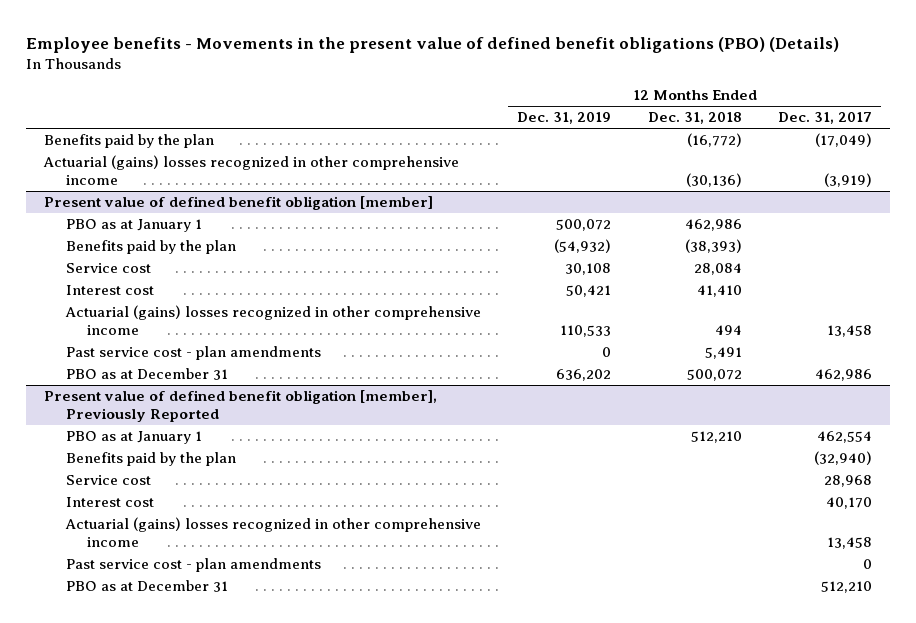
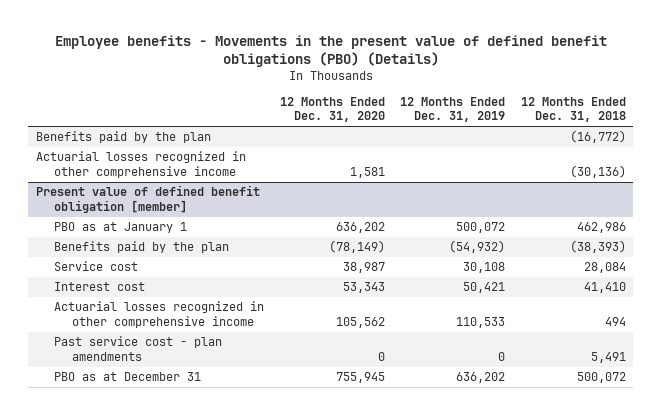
- | 12 Months Ended Dec. 31, 2019 | 12 Months Ended Dec. 31, 2018 | 12 Months Ended Dec. 31, 2017
+ | 12 Months Ended Dec. 31, 2020 | 12 Months Ended Dec. 31, 2019 | 12 Months Ended Dec. 31, 2018
- Actuarial (gains) losses recognized in other comprehensive income | | (30,136) | (3,919)
+ Actuarial losses recognized in other comprehensive income | 1,581 | | (30,136)
@ Present value of defined benefit obligation [member]
- Actuarial (gains) losses recognized in other comprehensive income | 110,533 | 494 | 13,458
+ Actuarial losses recognized in other comprehensive income | 105,562 | 110,533 | 494
- Present value of defined benefit obligation [member], Previously Reported
- PBO as at January 1 | | 512,210 | 462,554
- Benefits paid by the plan | | | (32,940)
- Service cost | | | 28,968
- Interest cost | | | 40,170
- Actuarial (gains) losses recognized in other comprehensive income | | | 13,458
- Past service cost - plan amendments | | | 0
- PBO as at December 31 | | | 512,210

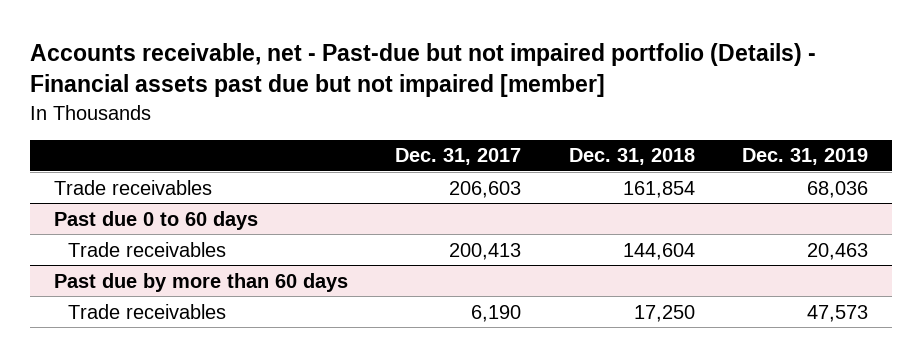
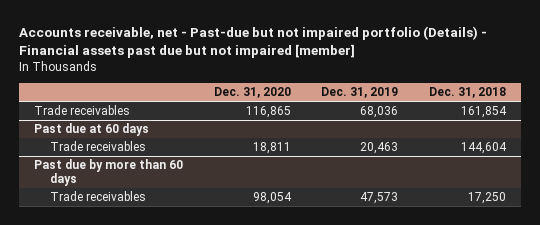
- | Dec. 31, 2017 | Dec. 31, 2018 | Dec. 31, 2019
+ | Dec. 31, 2020 | Dec. 31, 2019 | Dec. 31, 2018
- Past due 0 to 60 days
+ Past due at 60 days

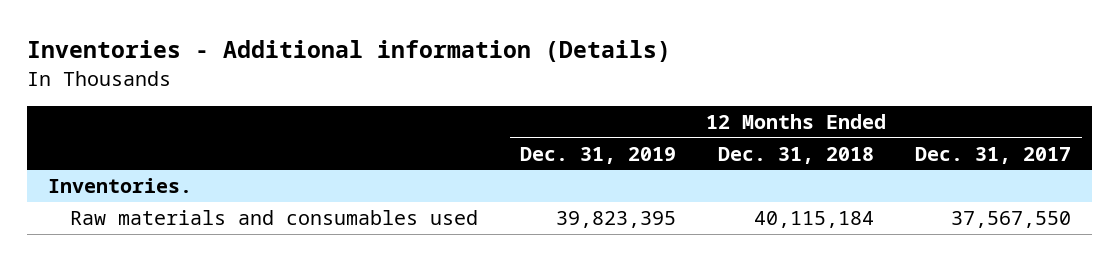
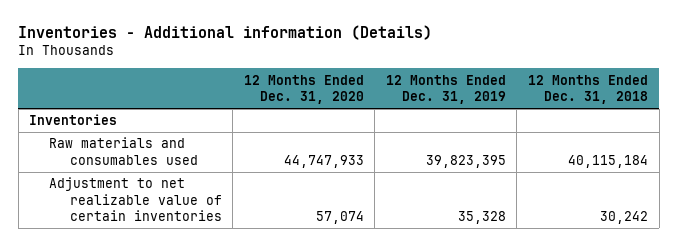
- | 12 Months Ended Dec. 31, 2019 | 12 Months Ended Dec. 31, 2018 | 12 Months Ended Dec. 31, 2017
+ | 12 Months Ended Dec. 31, 2020 | 12 Months Ended Dec. 31, 2019 | 12 Months Ended Dec. 31, 2018
- Inventories.
+ Inventories
+ Adjustment to net realizable value of certain inventories | 57,074 | 35,328 | 30,242

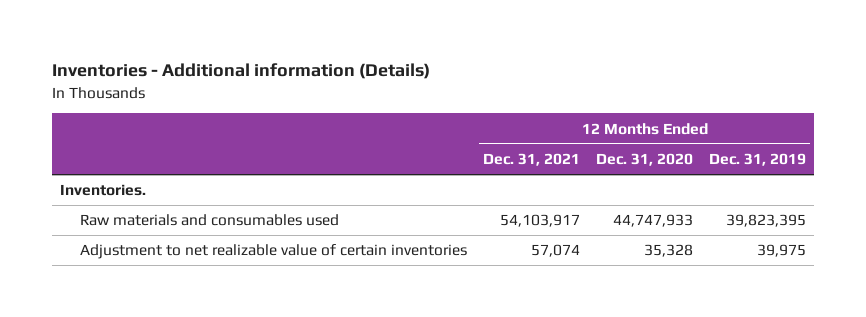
- | 12 Months Ended Dec. 31, 2020 | 12 Months Ended Dec. 31, 2019 | 12 Months Ended Dec. 31, 2018
+ | 12 Months Ended Dec. 31, 2021 | 12 Months Ended Dec. 31, 2020 | 12 Months Ended Dec. 31, 2019
- Inventories
+ Inventories.
- Adjustment to net realizable value of certain inventories | 57,074 | 35,328 | 30,242
+ Adjustment to net realizable value of certain inventories | 57,074 | 35,328 | 39,975

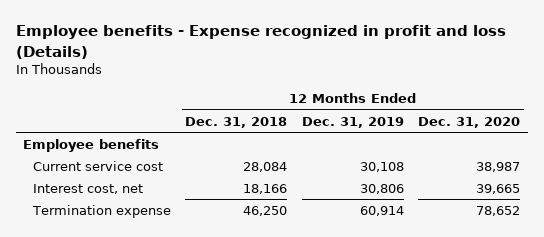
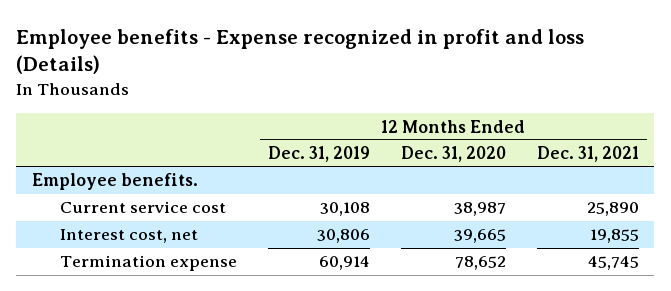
- | 12 Months Ended Dec. 31, 2018 | 12 Months Ended Dec. 31, 2019 | 12 Months Ended Dec. 31, 2020
+ | 12 Months Ended Dec. 31, 2019 | 12 Months Ended Dec. 31, 2020 | 12 Months Ended Dec. 31, 2021
- Employee benefits
+ Employee benefits.

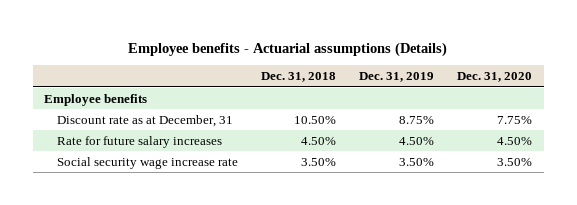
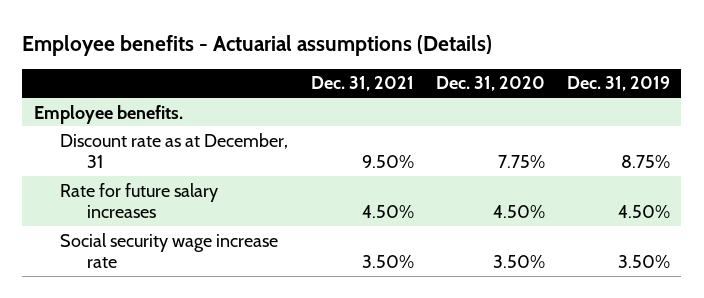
- | Dec. 31, 2018 | Dec. 31, 2019 | Dec. 31, 2020
+ | Dec. 31, 2021 | Dec. 31, 2020 | Dec. 31, 2019
- Employee benefits
+ Employee benefits.

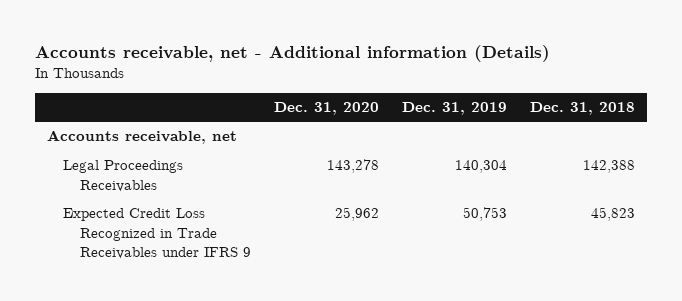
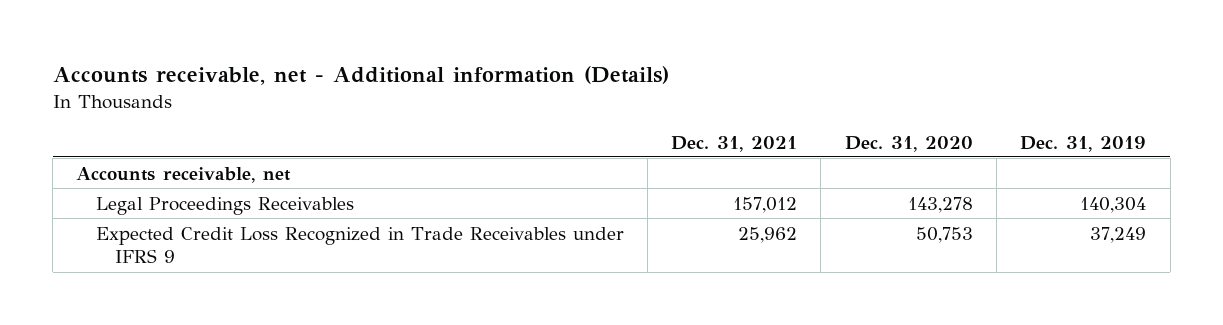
- | Dec. 31, 2020 | Dec. 31, 2019 | Dec. 31, 2018
+ | Dec. 31, 2021 | Dec. 31, 2020 | Dec. 31, 2019
- Expected Credit Loss Recognized in Trade Receivables under IFRS 9 | 25,962 | 50,753 | 45,823
+ Expected Credit Loss Recognized in Trade Receivables under IFRS 9 | 25,962 | 50,753 | 37,249

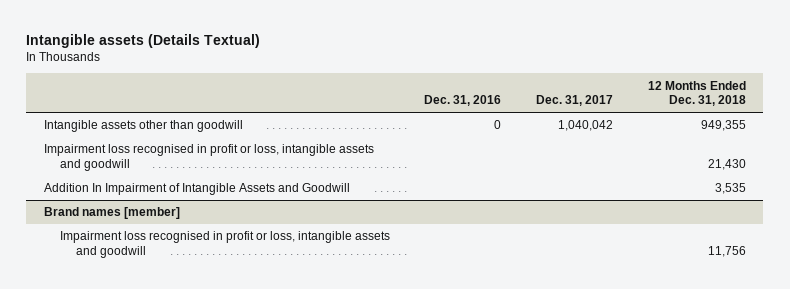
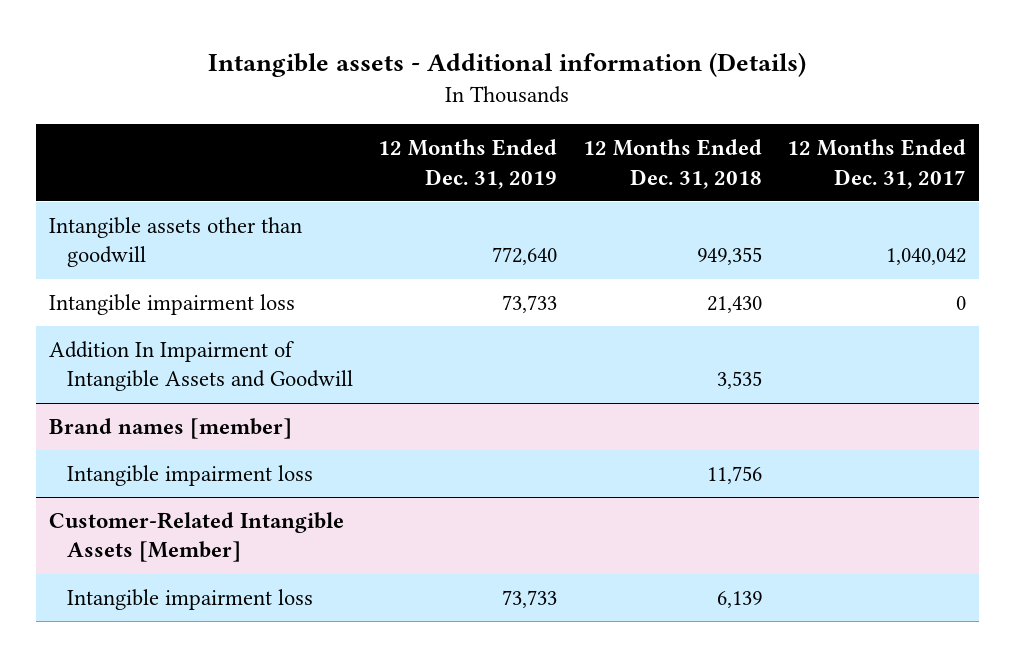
- Intangible assets (Details Textual)
+ Intangible assets - Additional information (Details)
- | Dec. 31, 2016 | Dec. 31, 2017 | 12 Months Ended Dec. 31, 2018
+ | 12 Months Ended Dec. 31, 2019 | 12 Months Ended Dec. 31, 2018 | 12 Months Ended Dec. 31, 2017
- Impairment loss recognised in profit or loss, intangible assets and goodwill | | | 21,430
+ Intangible impairment loss | 73,733 | 21,430 | 0
@ Brand names [member]
- Impairment loss recognised in profit or loss, intangible assets and goodwill | | | 11,756
+ Intangible impairment loss | | 11,756 |
+ Customer-Related Intangible Assets [Member]
+ Intangible impairment loss | 73,733 | 6,139 |

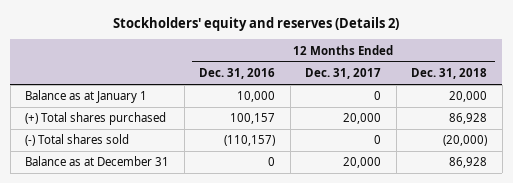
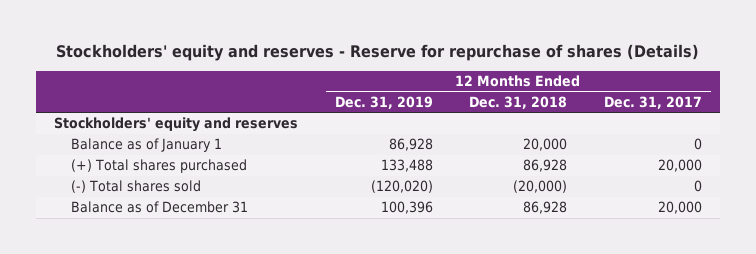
- Stockholders' equity and reserves (Details 2)
+ Stockholders' equity and reserves - Reserve for repurchase of shares (Details)
- | 12 Months Ended Dec. 31, 2016 | 12 Months Ended Dec. 31, 2017 | 12 Months Ended Dec. 31, 2018
+ | 12 Months Ended Dec. 31, 2019 | 12 Months Ended Dec. 31, 2018 | 12 Months Ended Dec. 31, 2017
- Balance as at January 1 | 10,000 | 0 | 20,000
+ Stockholders' equity and reserves
+ Balance as of January 1 | 86,928 | 20,000 | 0
- Balance as at December 31 | 0 | 20,000 | 86,928
+ Balance as of December 31 | 100,396 | 86,928 | 20,000

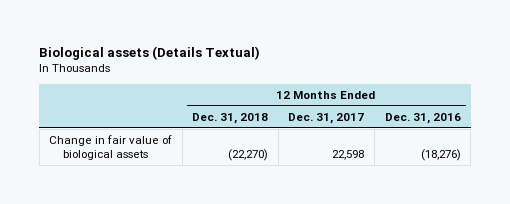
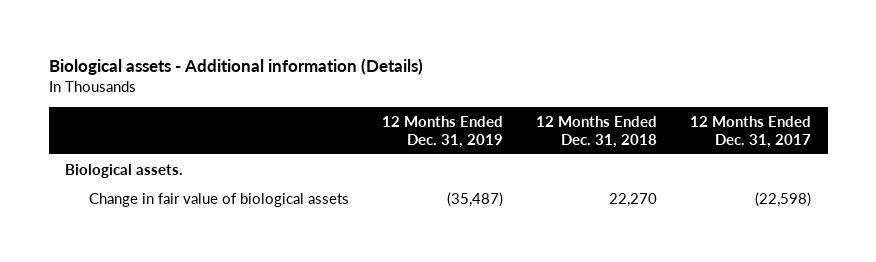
- Biological assets (Details Textual)
+ Biological assets - Additional information (Details)
- | 12 Months Ended Dec. 31, 2018 | 12 Months Ended Dec. 31, 2017 | 12 Months Ended Dec. 31, 2016
+ | 12 Months Ended Dec. 31, 2019 | 12 Months Ended Dec. 31, 2018 | 12 Months Ended Dec. 31, 2017
- Change in fair value of biological assets | (22,270) | 22,598 | (18,276)
+ Biological assets.
+ Change in fair value of biological assets | (35,487) | 22,270 | (22,598)

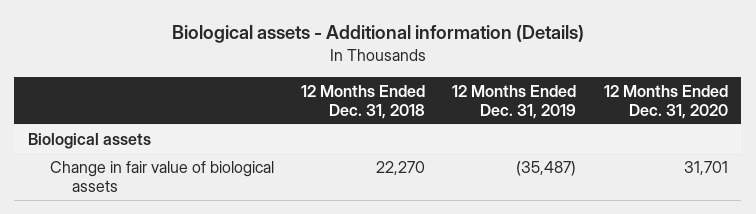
- | 12 Months Ended Dec. 31, 2019 | 12 Months Ended Dec. 31, 2018 | 12 Months Ended Dec. 31, 2017
+ | 12 Months Ended Dec. 31, 2018 | 12 Months Ended Dec. 31, 2019 | 12 Months Ended Dec. 31, 2020
- Biological assets.
+ Biological assets

